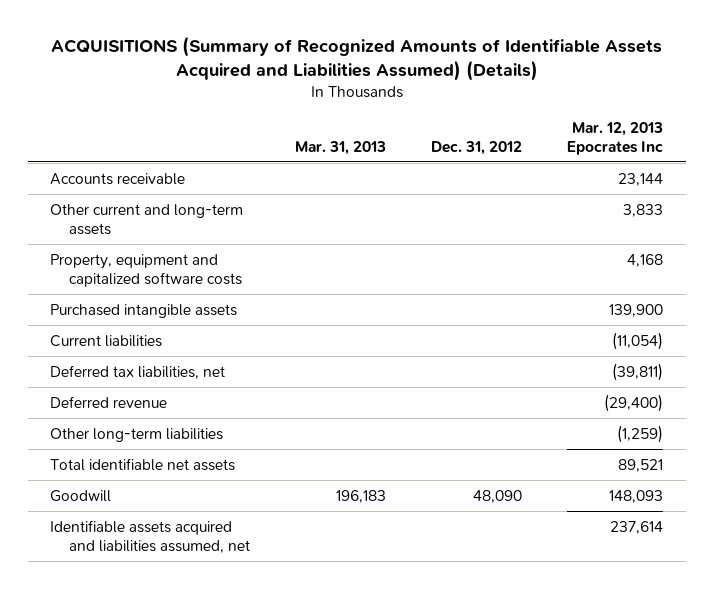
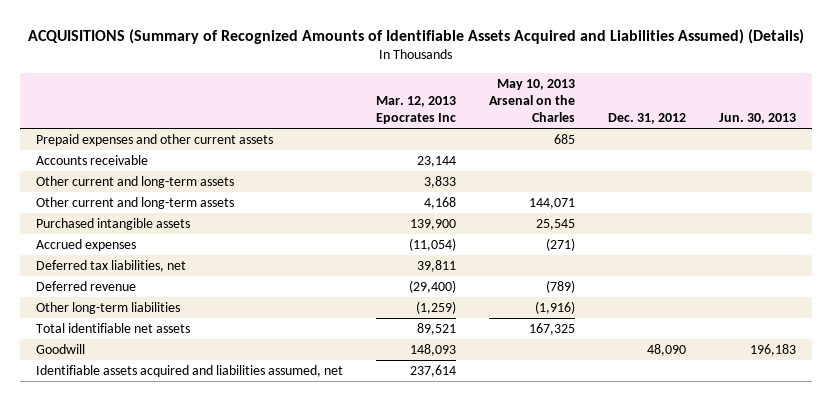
- | Mar. 31, 2013 | Dec. 31, 2012 | Mar. 12, 2013 Epocrates Inc
+ | Mar. 12, 2013 Epocrates Inc | May 10, 2013 Arsenal on the Charles | Dec. 31, 2012 | Jun. 30, 2013
+ Prepaid expenses and other current assets | | 685 | |
- Property, equipment and capitalized software costs | | | 4,168
+ Other current and long-term assets | 4,168 | 144,071 | |
- Current liabilities | | | (11,054)
- Deferred tax liabilities, net | | | (39,811)
+ Accrued expenses | (11,054) | (271) | |
+ Deferred tax liabilities, net | 39,811 | | |

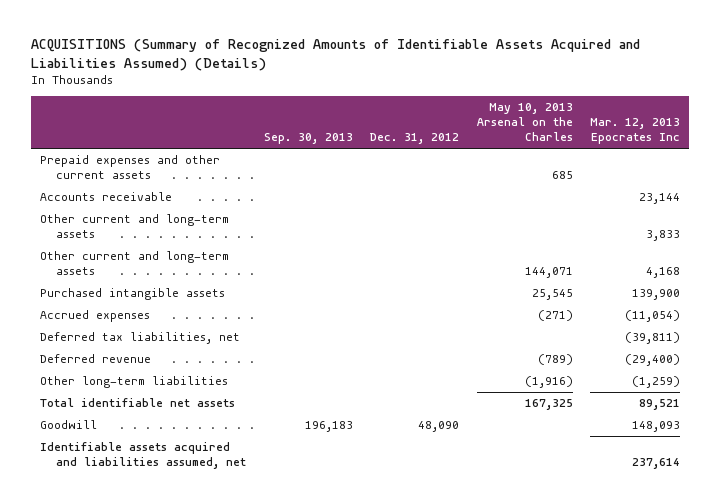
- | Mar. 12, 2013 Epocrates Inc | May 10, 2013 Arsenal on the Charles | Dec. 31, 2012 | Jun. 30, 2013
+ | Sep. 30, 2013 | Dec. 31, 2012 | May 10, 2013 Arsenal on the Charles | Mar. 12, 2013 Epocrates Inc
- Deferred tax liabilities, net | 39,811 | | |
+ Deferred tax liabilities, net | | | | (39,811)

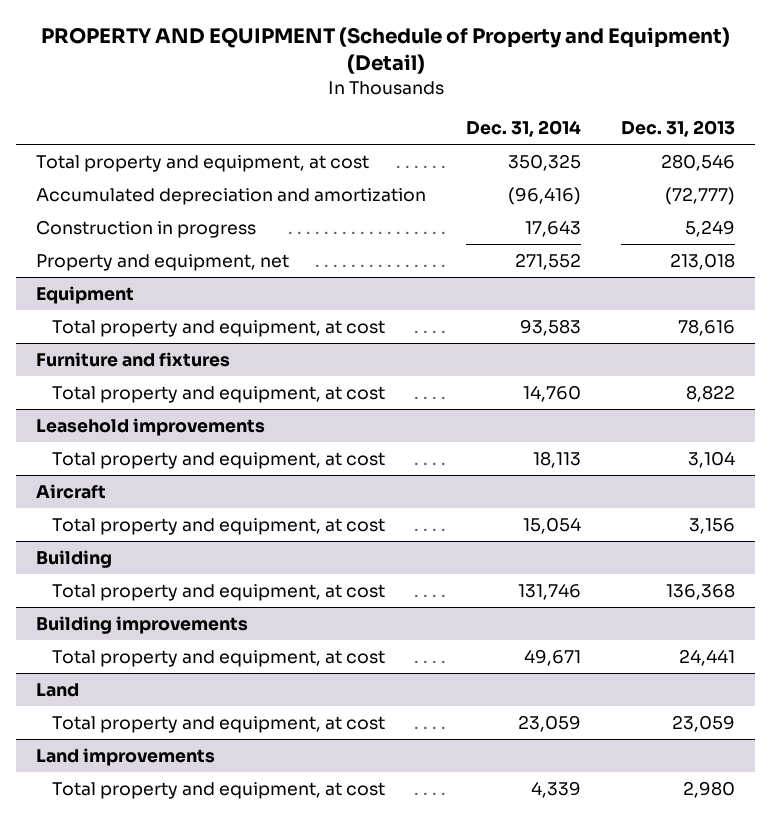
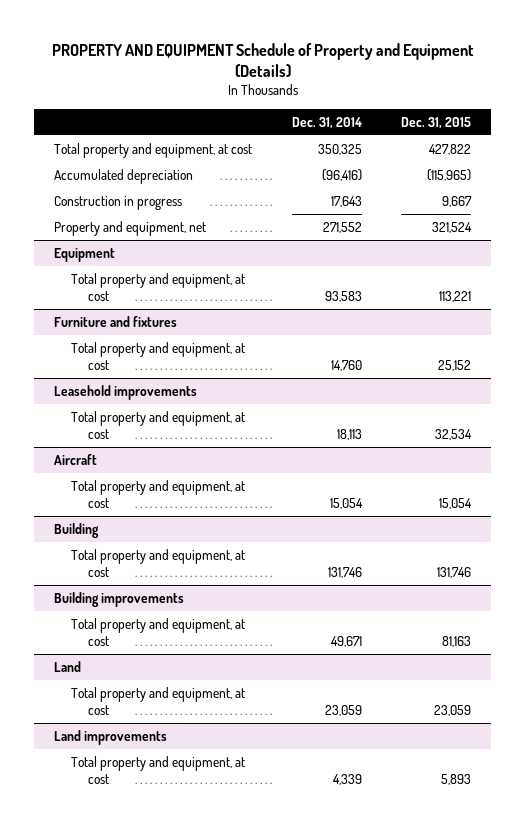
- PROPERTY AND EQUIPMENT (Schedule of Property and Equipment) (Detail)
+ PROPERTY AND EQUIPMENT Schedule of Property and Equipment (Details)
- | Dec. 31, 2014 | Dec. 31, 2013
+ | Dec. 31, 2014 | Dec. 31, 2015
- Accumulated depreciation and amortization | (96,416) | (72,777)
+ Accumulated depreciation | (96,416) | (115,965)

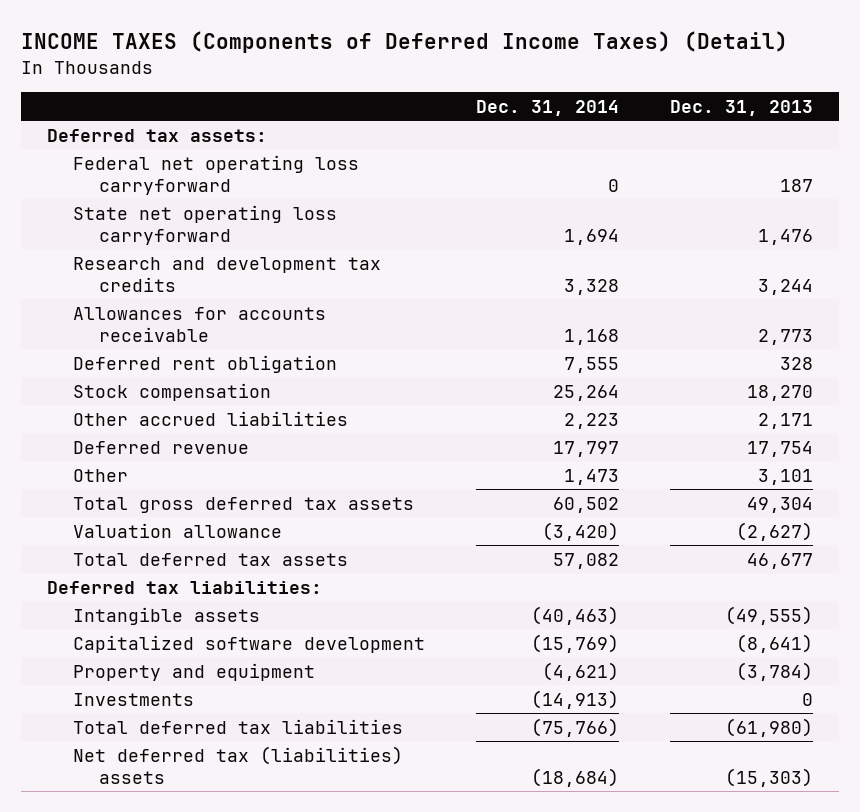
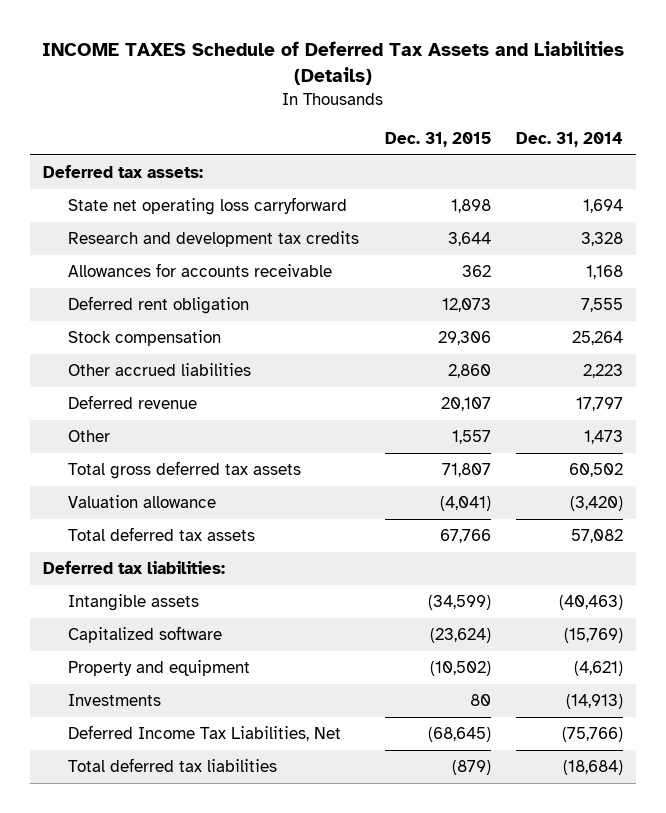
- INCOME TAXES (Components of Deferred Income Taxes) (Detail)
+ INCOME TAXES Schedule of Deferred Tax Assets and Liabilities (Details)
- | Dec. 31, 2014 | Dec. 31, 2013
+ | Dec. 31, 2015 | Dec. 31, 2014
- Federal net operating loss carryforward | 0 | 187
- Capitalized software development | (15,769) | (8,641)
+ Capitalized software | (23,624) | (15,769)
- Total deferred tax liabilities | (75,766) | (61,980)
- Net deferred tax (liabilities) assets | (18,684) | (15,303)
+ Deferred Income Tax Liabilities, Net | (68,645) | (75,766)
+ Total deferred tax liabilities | (879) | (18,684)

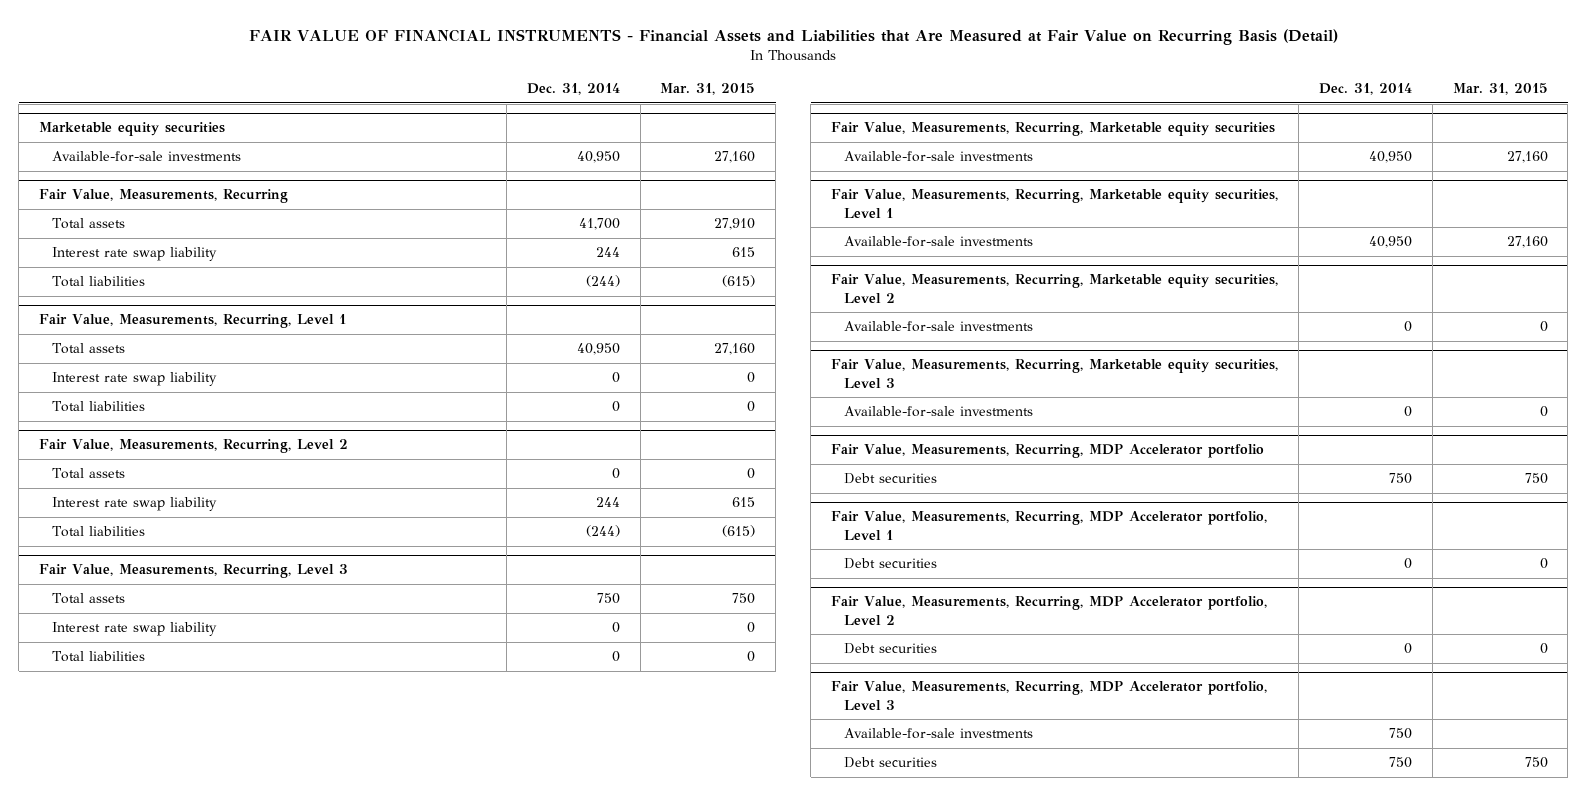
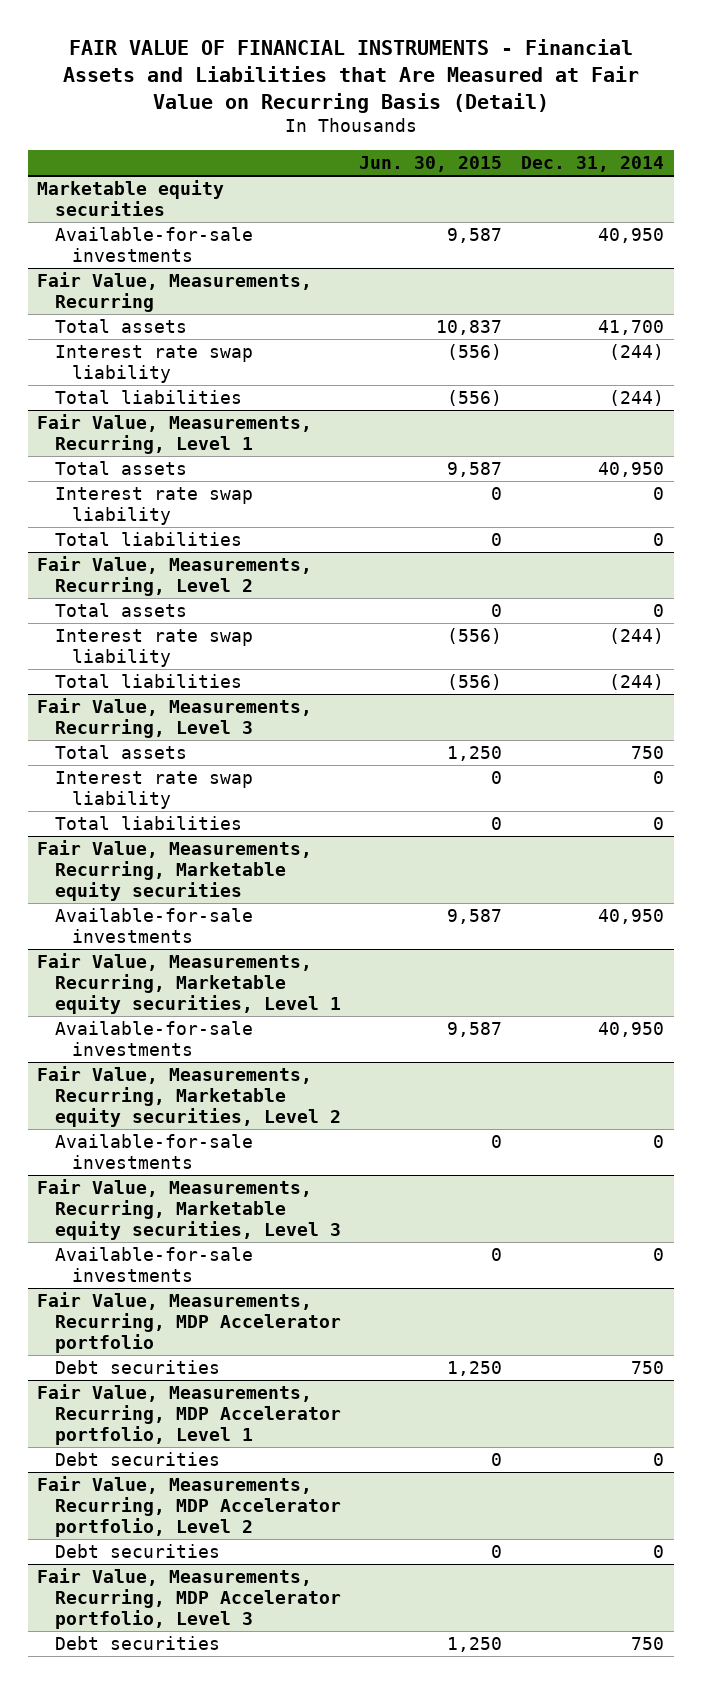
- | Dec. 31, 2014 | Mar. 31, 2015
+ | Jun. 30, 2015 | Dec. 31, 2014
@ Fair Value, Measurements, Recurring
- Interest rate swap liability | 244 | 615
+ Interest rate swap liability | (556) | (244)
@ Fair Value, Measurements, Recurring, Level 2
- Interest rate swap liability | 244 | 615
+ Interest rate swap liability | (556) | (244)
@ Fair Value, Measurements, Recurring, MDP Accelerator portfolio, Level 3
- Available-for-sale investments | 750 |

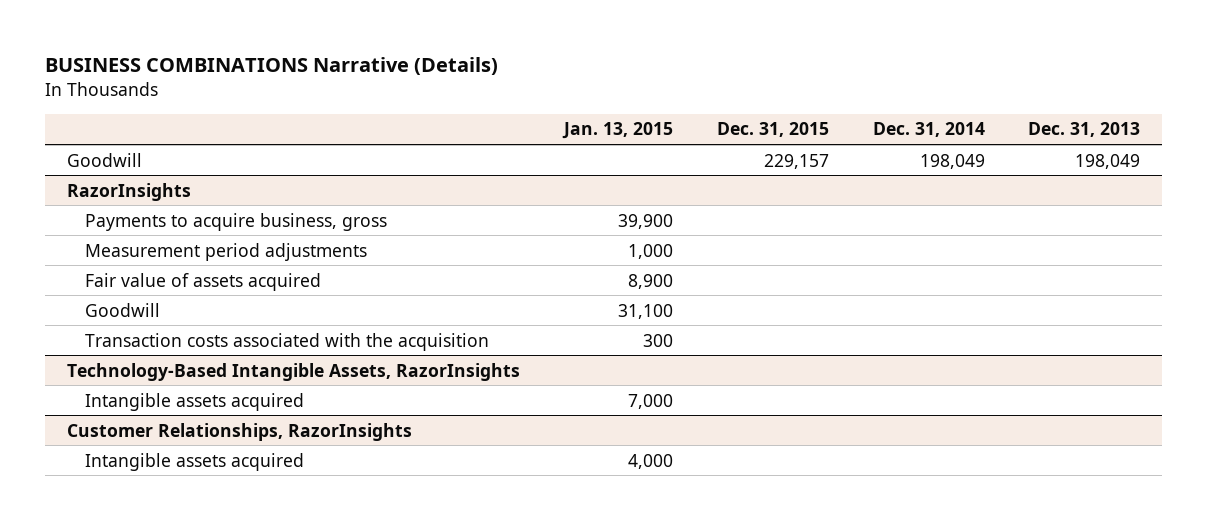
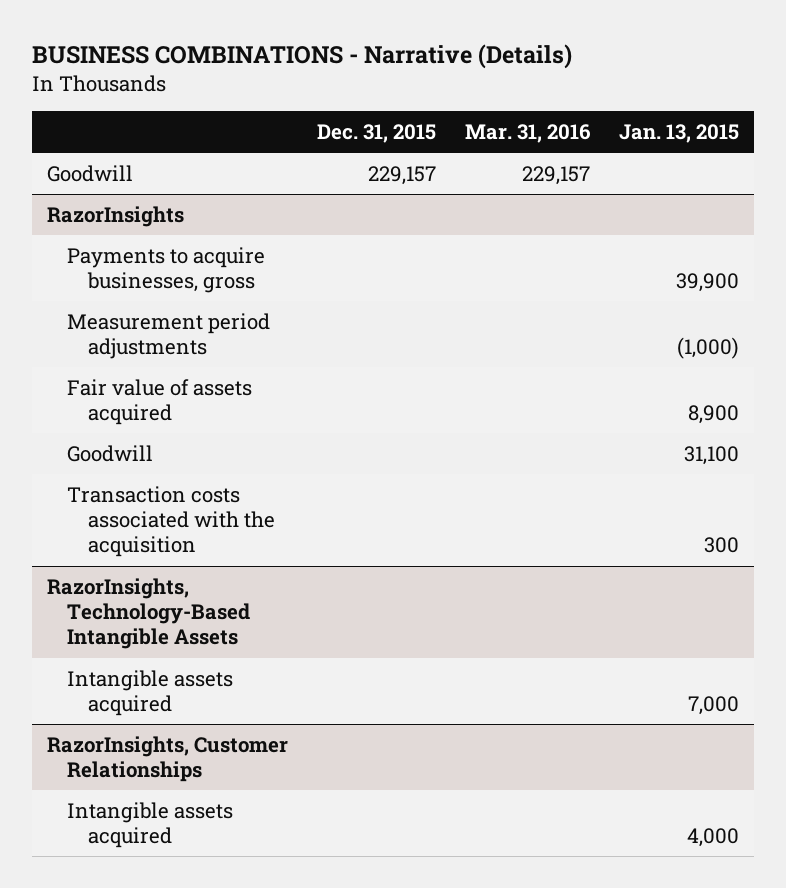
- BUSINESS COMBINATIONS Narrative (Details)
+ BUSINESS COMBINATIONS - Narrative (Details)
- | Jan. 13, 2015 | Dec. 31, 2015 | Dec. 31, 2014 | Dec. 31, 2013
+ | Dec. 31, 2015 | Mar. 31, 2016 | Jan. 13, 2015
@ RazorInsights
- Payments to acquire business, gross | 39,900 | | |
- Measurement period adjustments | 1,000 | | |
+ Payments to acquire businesses, gross | | | 39,900
+ Measurement period adjustments | | | (1,000)
- Technology-Based Intangible Assets, RazorInsights
+ RazorInsights, Technology-Based Intangible Assets
- Customer Relationships, RazorInsights
+ RazorInsights, Customer Relationships

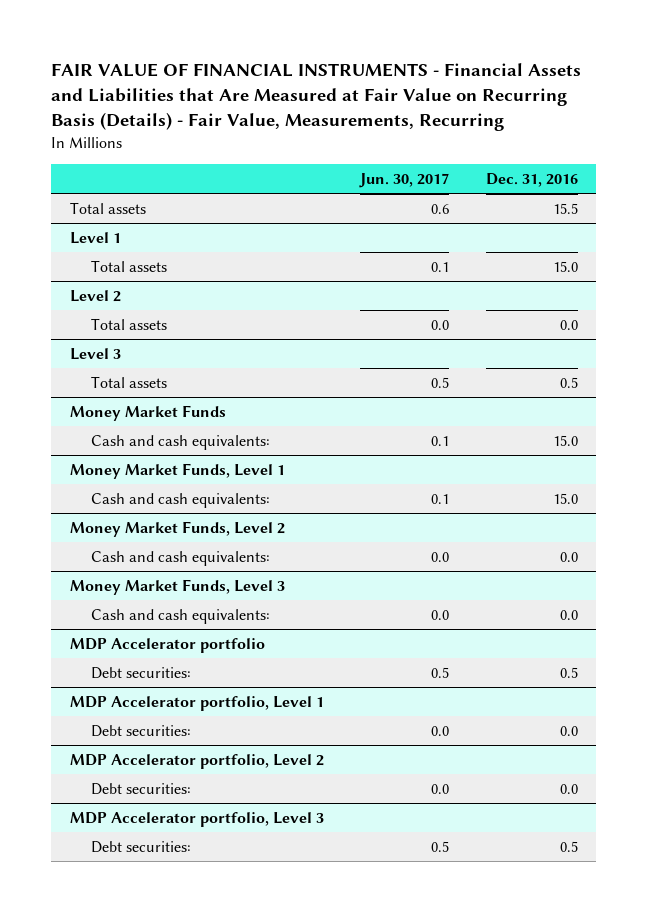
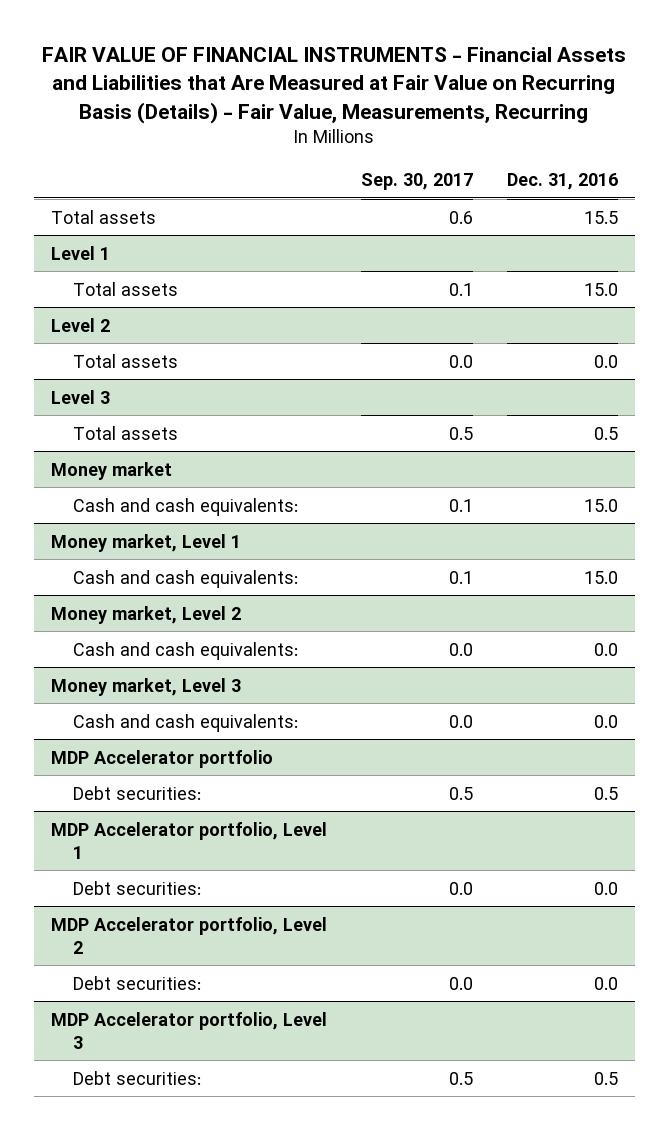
- | Jun. 30, 2017 | Dec. 31, 2016
+ | Sep. 30, 2017 | Dec. 31, 2016
- Money Market Funds
+ Money market
- Money Market Funds, Level 1
+ Money market, Level 1
- Money Market Funds, Level 2
+ Money market, Level 2
- Money Market Funds, Level 3
+ Money market, Level 3

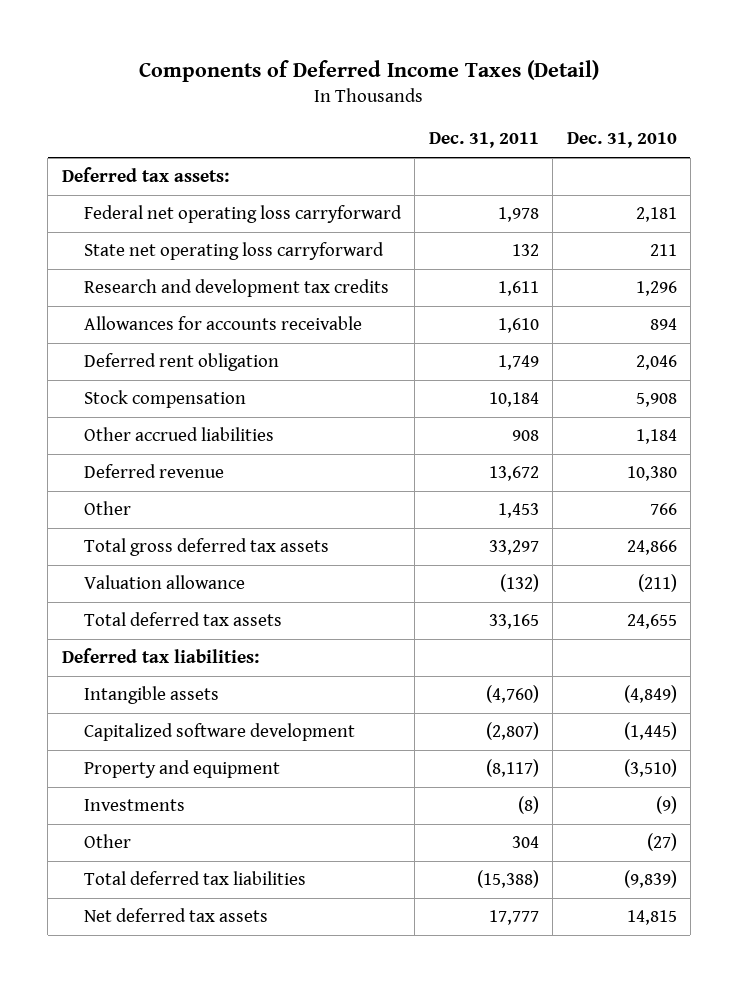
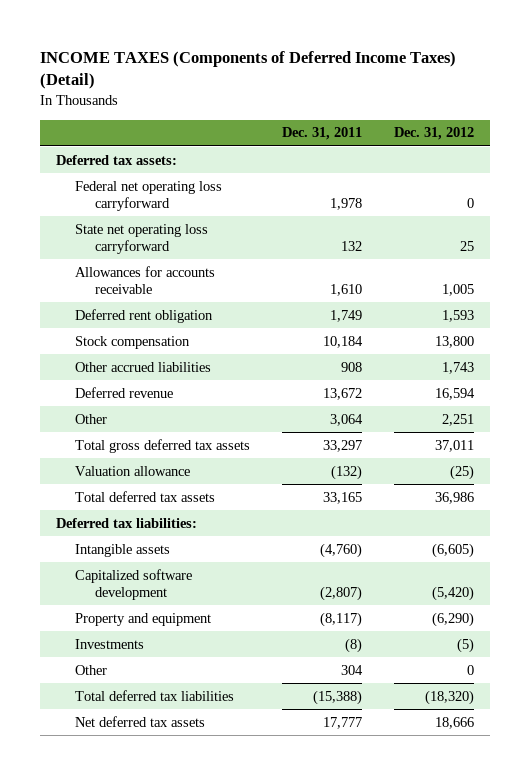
- Components of Deferred Income Taxes (Detail)
+ INCOME TAXES (Components of Deferred Income Taxes) (Detail)
- | Dec. 31, 2011 | Dec. 31, 2010
+ | Dec. 31, 2011 | Dec. 31, 2012
- Research and development tax credits | 1,611 | 1,296
- Other | 1,453 | 766
+ Other | 3,064 | 2,251

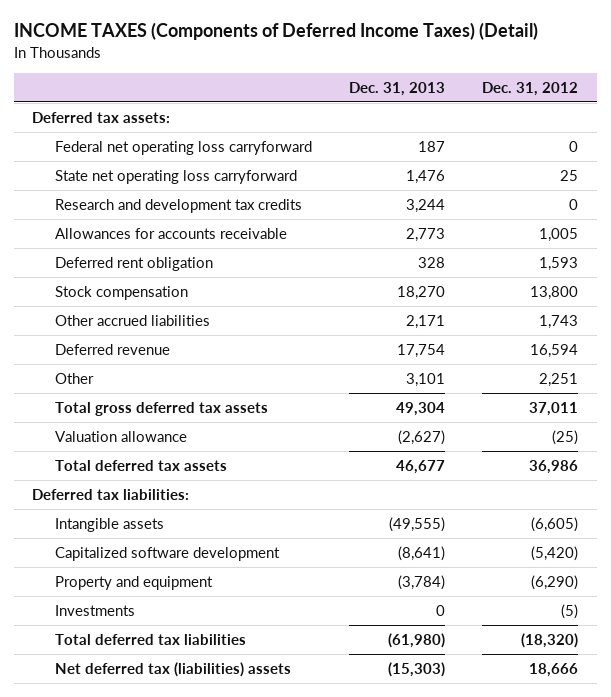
- | Dec. 31, 2011 | Dec. 31, 2012
+ | Dec. 31, 2013 | Dec. 31, 2012
+ Research and development tax credits | 3,244 | 0
- Other | 304 | 0
- Net deferred tax assets | 17,777 | 18,666
+ Net deferred tax (liabilities) assets | (15,303) | 18,666

